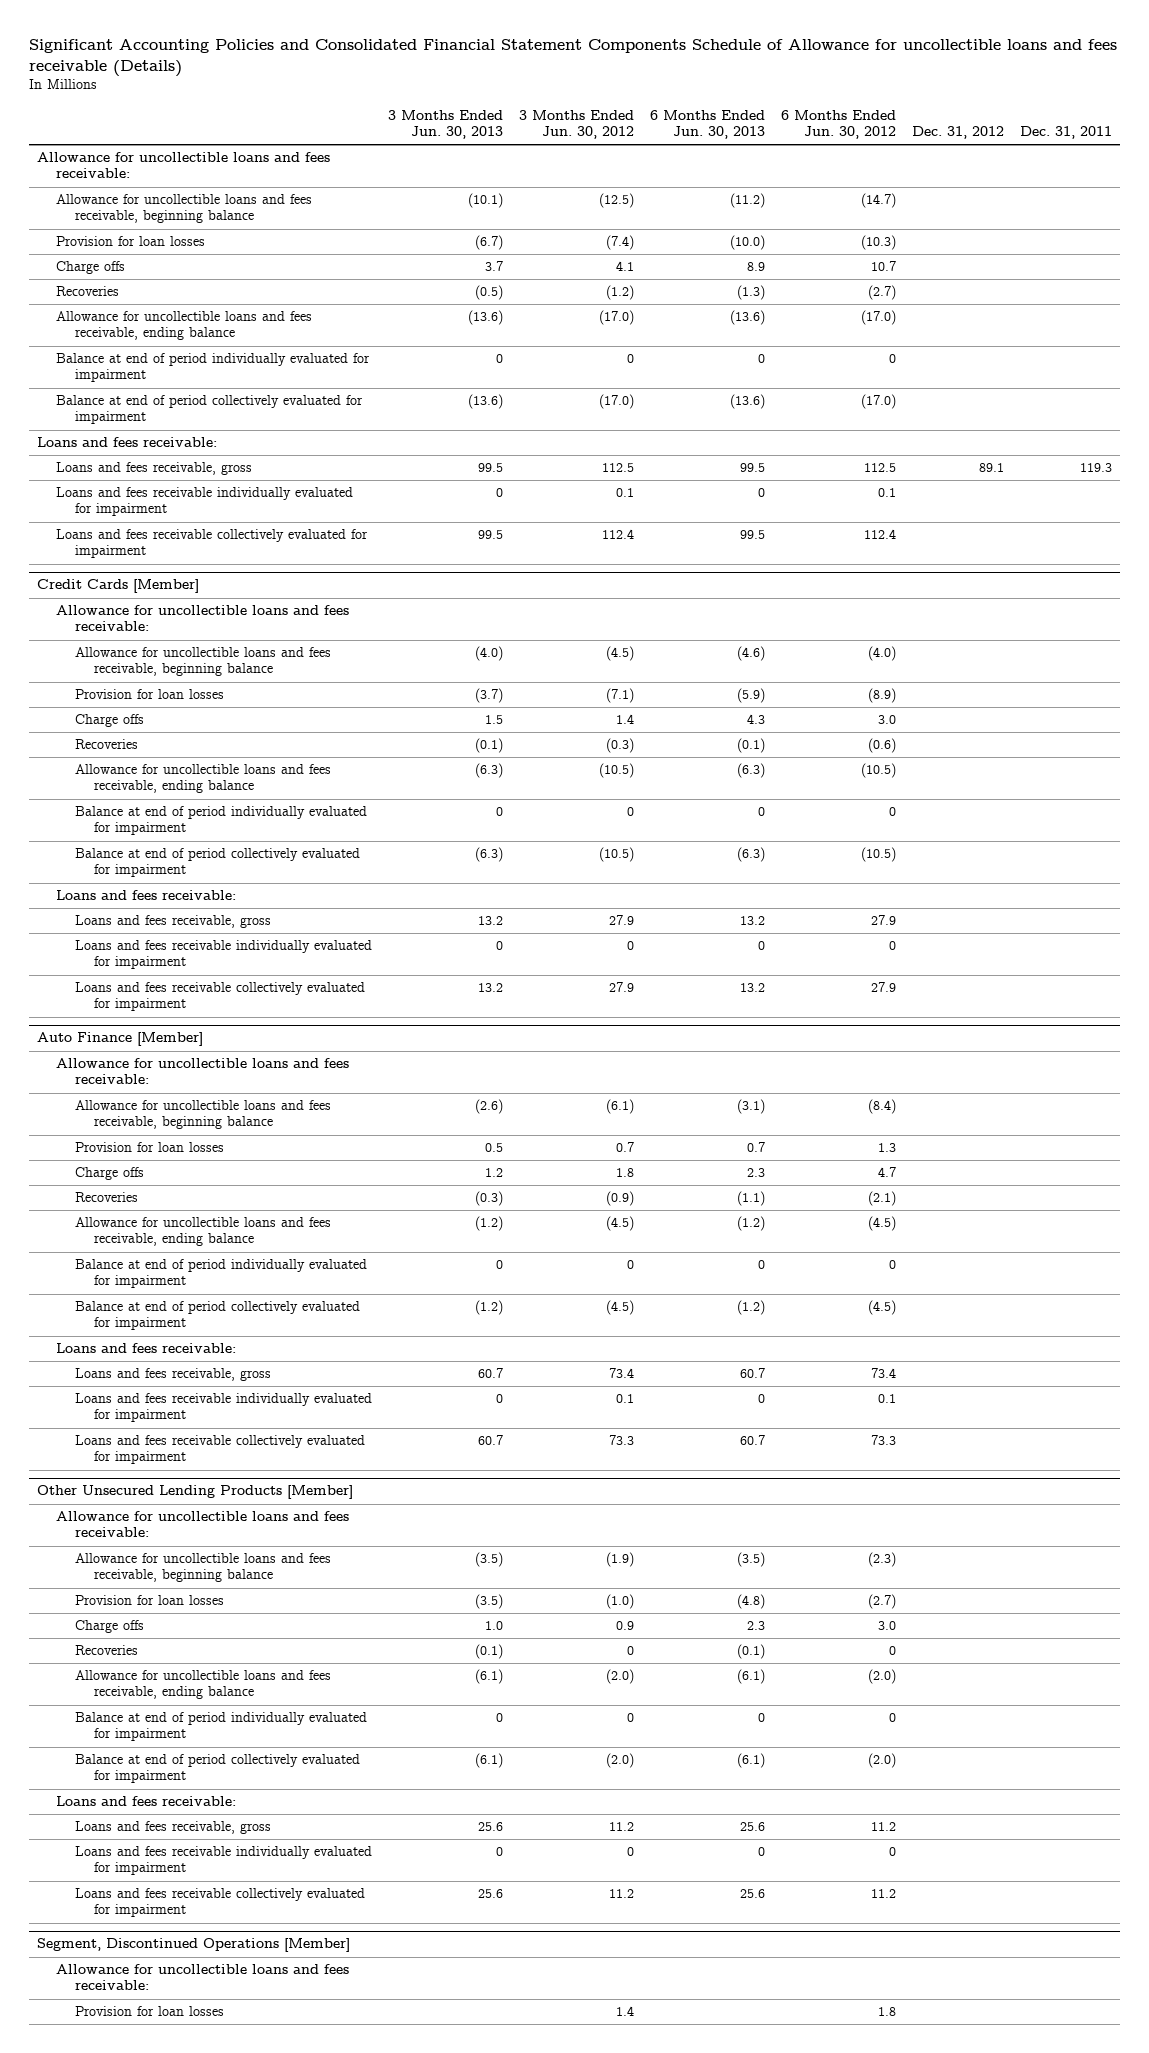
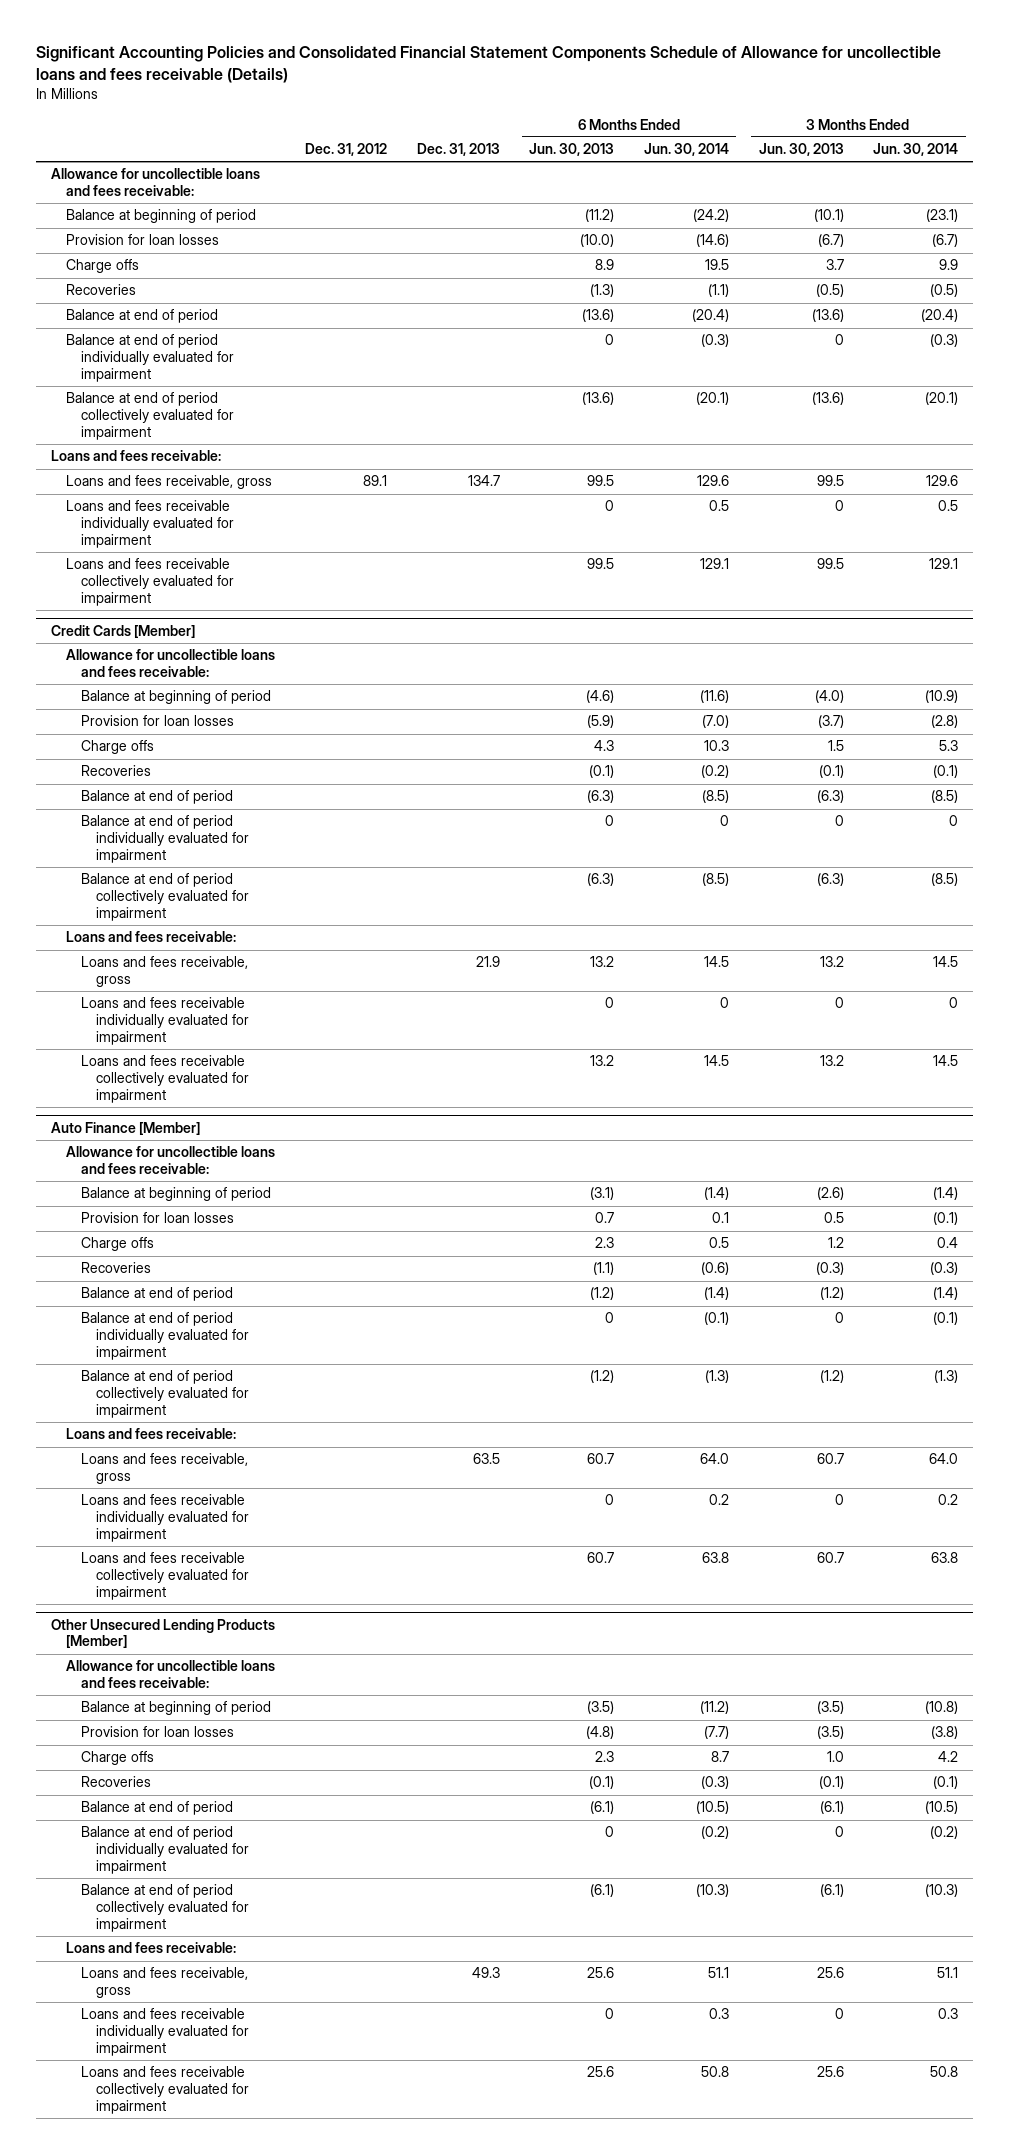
- | 3 Months Ended Jun. 30, 2013 | 3 Months Ended Jun. 30, 2012 | 6 Months Ended Jun. 30, 2013 | 6 Months Ended Jun. 30, 2012 | Dec. 31, 2012 | Dec. 31, 2011
+ | Dec. 31, 2012 | Dec. 31, 2013 | 6 Months Ended Jun. 30, 2013 | 6 Months Ended Jun. 30, 2014 | 3 Months Ended Jun. 30, 2013 | 3 Months Ended Jun. 30, 2014
- Allowance for uncollectible loans and fees receivable, beginning balance | (10.1) | (12.5) | (11.2) | (14.7) | |
+ Balance at beginning of period | | | (11.2) | (24.2) | (10.1) | (23.1)
- Allowance for uncollectible loans and fees receivable, ending balance | (13.6) | (17.0) | (13.6) | (17.0) | |
+ Balance at end of period | | | (13.6) | (20.4) | (13.6) | (20.4)
@ Credit Cards [Member]
- Allowance for uncollectible loans and fees receivable, beginning balance | (4.0) | (4.5) | (4.6) | (4.0) | |
+ Balance at beginning of period | | | (4.6) | (11.6) | (4.0) | (10.9)
- Allowance for uncollectible loans and fees receivable, ending balance | (6.3) | (10.5) | (6.3) | (10.5) | |
+ Balance at end of period | | | (6.3) | (8.5) | (6.3) | (8.5)
@ Auto Finance [Member]
- Allowance for uncollectible loans and fees receivable, beginning balance | (2.6) | (6.1) | (3.1) | (8.4) | |
+ Balance at beginning of period | | | (3.1) | (1.4) | (2.6) | (1.4)
- Allowance for uncollectible loans and fees receivable, ending balance | (1.2) | (4.5) | (1.2) | (4.5) | |
+ Balance at end of period | | | (1.2) | (1.4) | (1.2) | (1.4)
@ Other Unsecured Lending Products [Member]
- Allowance for uncollectible loans and fees receivable, beginning balance | (3.5) | (1.9) | (3.5) | (2.3) | |
+ Balance at beginning of period | | | (3.5) | (11.2) | (3.5) | (10.8)
- Allowance for uncollectible loans and fees receivable, ending balance | (6.1) | (2.0) | (6.1) | (2.0) | |
+ Balance at end of period | | | (6.1) | (10.5) | (6.1) | (10.5)
- Segment, Discontinued Operations [Member]
- Allowance for uncollectible loans and fees receivable:
- Provision for loan losses | | 1.4 | | 1.8 | |

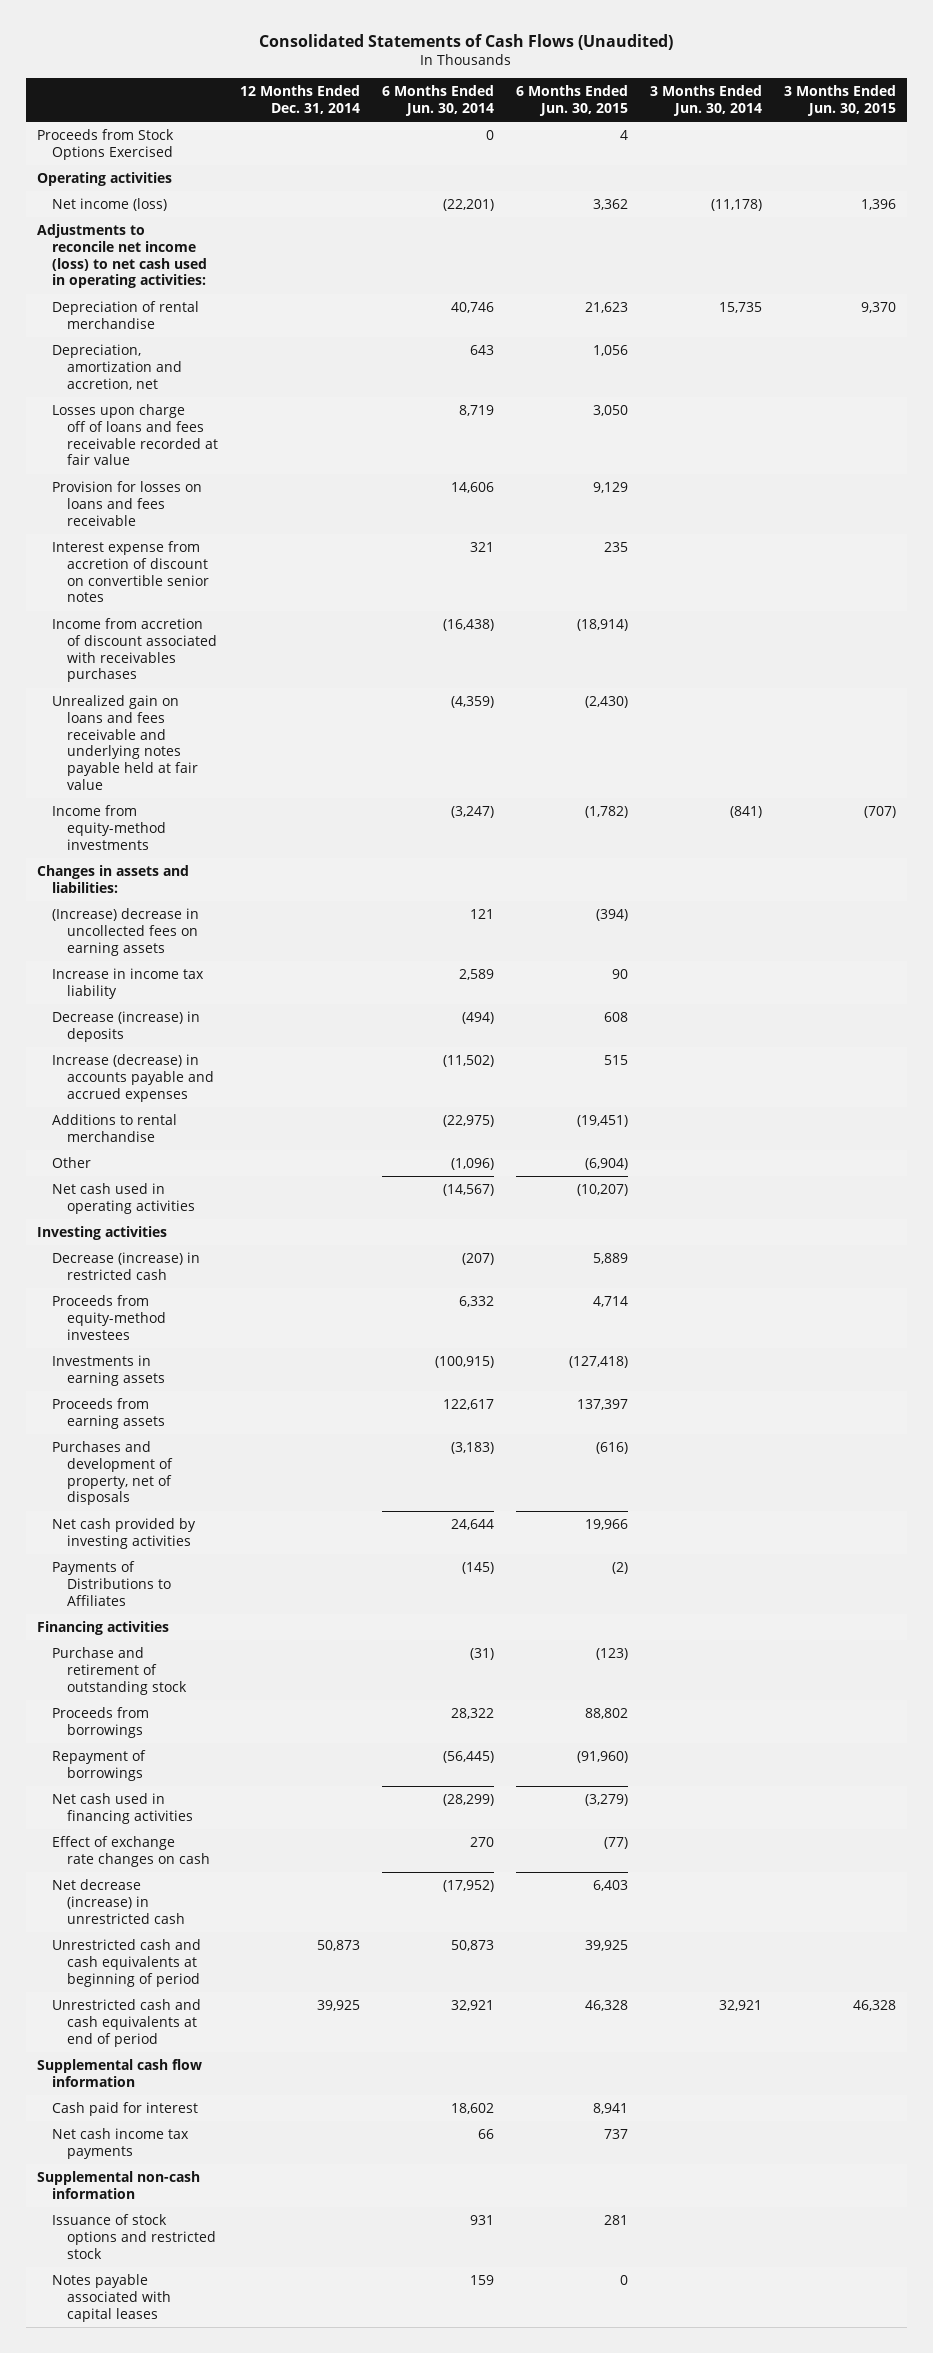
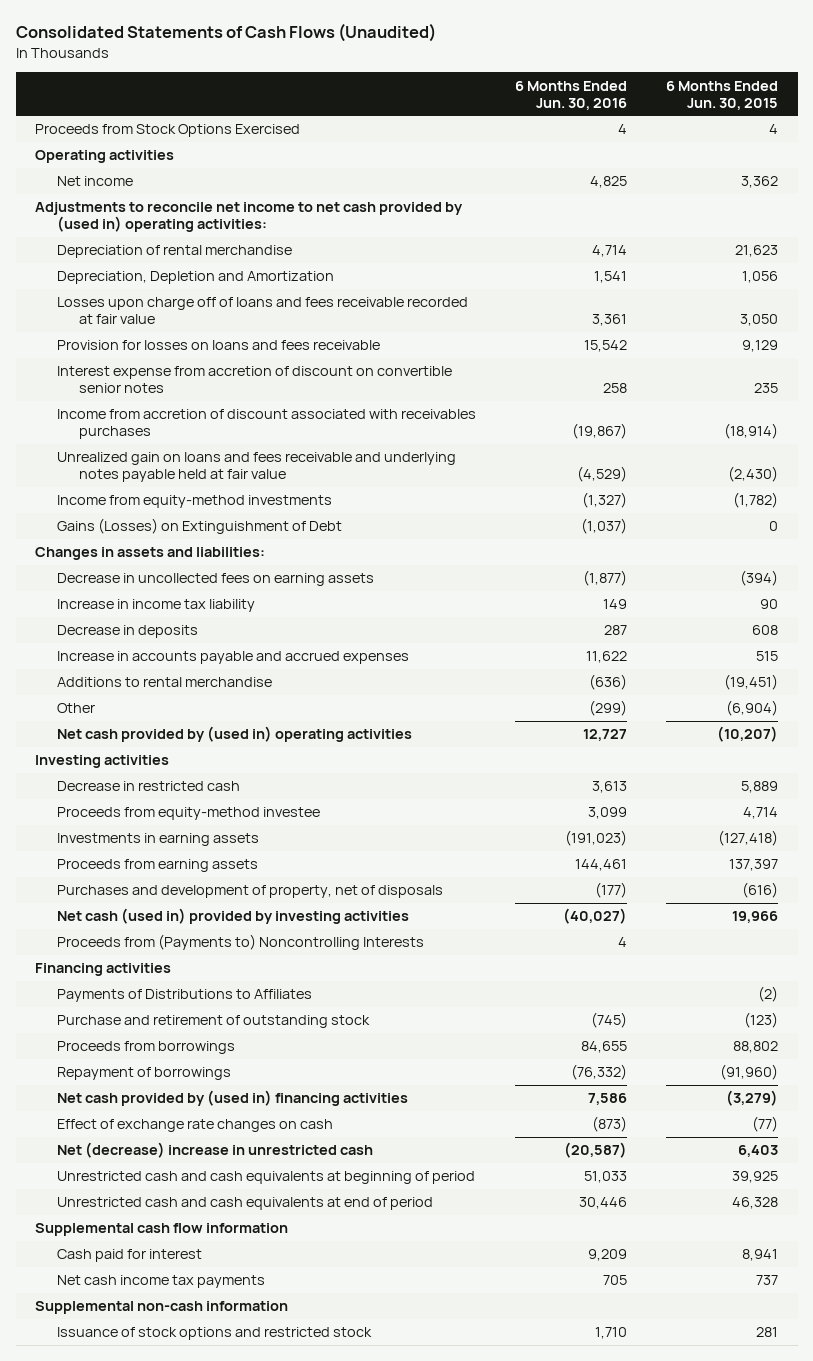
- | 12 Months Ended Dec. 31, 2014 | 6 Months Ended Jun. 30, 2014 | 6 Months Ended Jun. 30, 2015 | 3 Months Ended Jun. 30, 2014 | 3 Months Ended Jun. 30, 2015
+ | 6 Months Ended Jun. 30, 2016 | 6 Months Ended Jun. 30, 2015
- Net income (loss) | | (22,201) | 3,362 | (11,178) | 1,396
- Adjustments to reconcile net income (loss) to net cash used in operating activities:
+ Net income | 4,825 | 3,362
+ Adjustments to reconcile net income to net cash provided by (used in) operating activities:
- Depreciation, amortization and accretion, net | | 643 | 1,056 | |
+ Depreciation, Depletion and Amortization | 1,541 | 1,056
+ Gains (Losses) on Extinguishment of Debt | (1,037) | 0
- (Increase) decrease in uncollected fees on earning assets | | 121 | (394) | |
+ Decrease in uncollected fees on earning assets | (1,877) | (394)
- Decrease (increase) in deposits | | (494) | 608 | |
- Increase (decrease) in accounts payable and accrued expenses | | (11,502) | 515 | |
+ Decrease in deposits | 287 | 608
+ Increase in accounts payable and accrued expenses | 11,622 | 515
- Net cash used in operating activities | | (14,567) | (10,207) | |
+ Net cash provided by (used in) operating activities | 12,727 | (10,207)
- Decrease (increase) in restricted cash | | (207) | 5,889 | |
- Proceeds from equity-method investees | | 6,332 | 4,714 | |
+ Decrease in restricted cash | 3,613 | 5,889
+ Proceeds from equity-method investee | 3,099 | 4,714
- Net cash provided by investing activities | | 24,644 | 19,966 | |
+ Net cash (used in) provided by investing activities | (40,027) | 19,966
+ Proceeds from (Payments to) Noncontrolling Interests | 4 |
moved down: Payments of Distributions to Affiliates | | (2)
- Net cash used in financing activities | | (28,299) | (3,279) | |
+ Net cash provided by (used in) financing activities | 7,586 | (3,279)
- Net decrease (increase) in unrestricted cash | | (17,952) | 6,403 | |
+ Net (decrease) increase in unrestricted cash | (20,587) | 6,403
- Notes payable associated with capital leases | | 159 | 0 | |

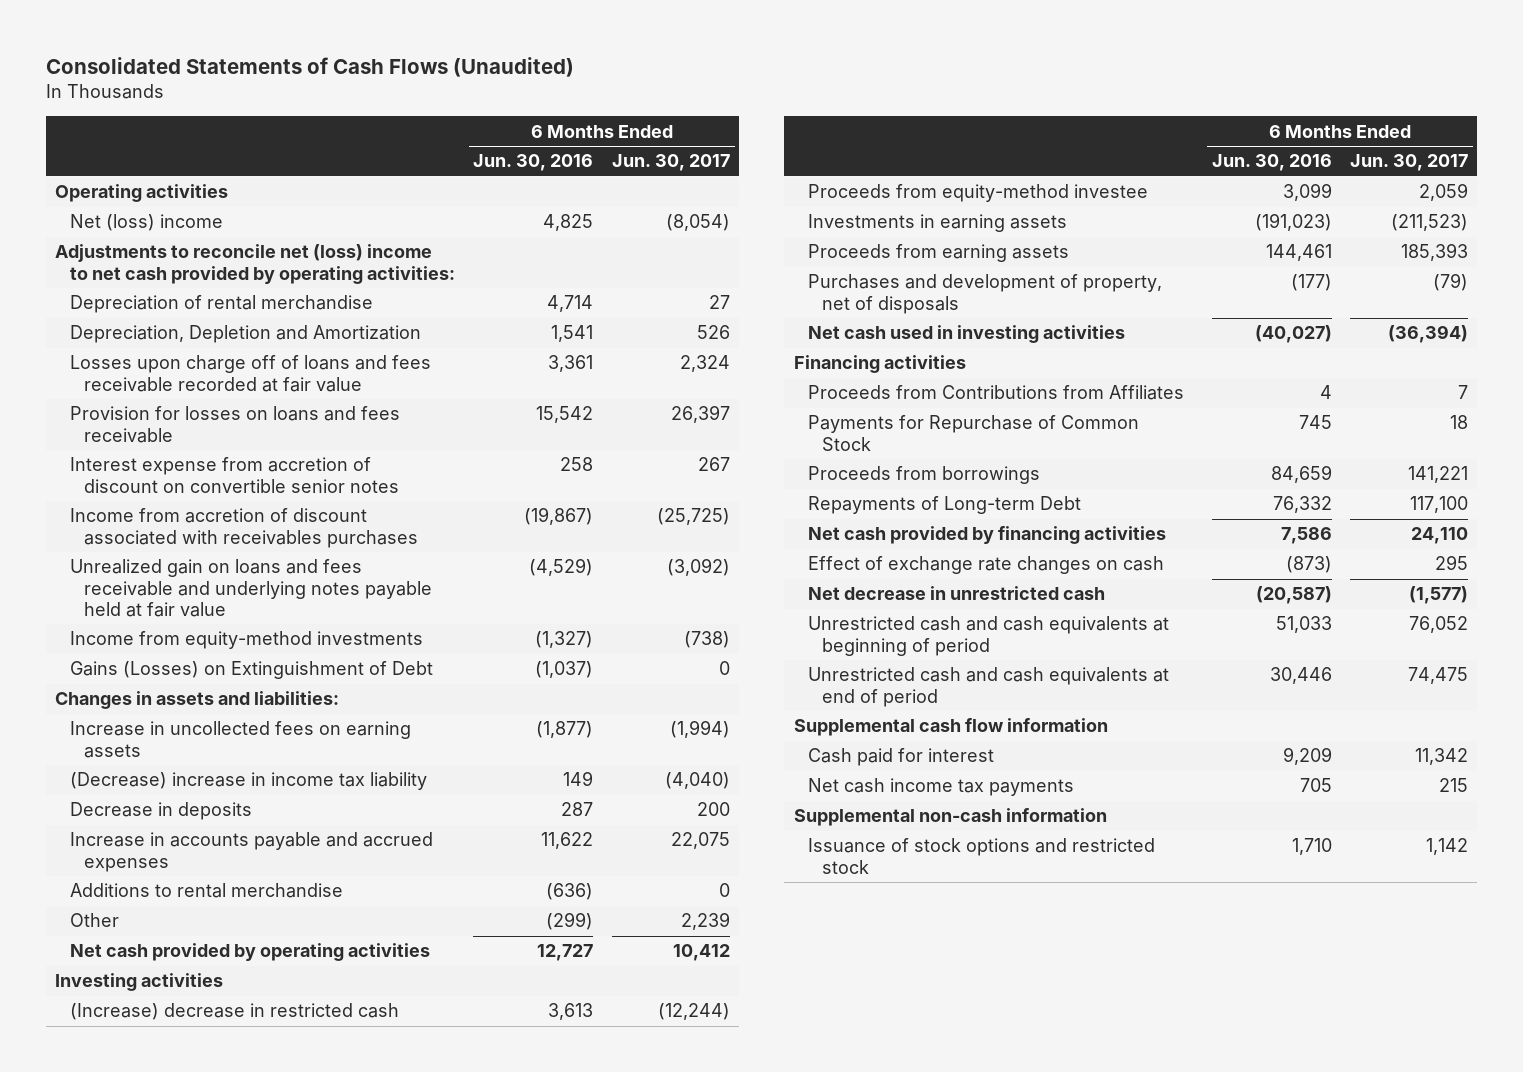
- | 6 Months Ended Jun. 30, 2016 | 6 Months Ended Jun. 30, 2015
+ | 6 Months Ended Jun. 30, 2016 | 6 Months Ended Jun. 30, 2017
- Proceeds from Stock Options Exercised | 4 | 4
- Net income | 4,825 | 3,362
- Adjustments to reconcile net income to net cash provided by (used in) operating activities:
+ Net (loss) income | 4,825 | (8,054)
+ Adjustments to reconcile net (loss) income to net cash provided by operating activities:
- Decrease in uncollected fees on earning assets | (1,877) | (394)
- Increase in income tax liability | 149 | 90
+ Increase in uncollected fees on earning assets | (1,877) | (1,994)
+ (Decrease) increase in income tax liability | 149 | (4,040)
- Net cash provided by (used in) operating activities | 12,727 | (10,207)
+ Net cash provided by operating activities | 12,727 | 10,412
- Decrease in restricted cash | 3,613 | 5,889
+ (Increase) decrease in restricted cash | 3,613 | (12,244)
- Net cash (used in) provided by investing activities | (40,027) | 19,966
- Proceeds from (Payments to) Noncontrolling Interests | 4 |
+ Net cash used in investing activities | (40,027) | (36,394)
- Payments of Distributions to Affiliates | | (2)
- Purchase and retirement of outstanding stock | (745) | (123)
- Proceeds from borrowings | 84,655 | 88,802
- Repayment of borrowings | (76,332) | (91,960)
- Net cash provided by (used in) financing activities | 7,586 | (3,279)
+ Proceeds from Contributions from Affiliates | 4 | 7
+ Payments for Repurchase of Common Stock | 745 | 18
+ Proceeds from borrowings | 84,659 | 141,221
+ Repayments of Long-term Debt | 76,332 | 117,100
+ Net cash provided by financing activities | 7,586 | 24,110
- Net (decrease) increase in unrestricted cash | (20,587) | 6,403
+ Net decrease in unrestricted cash | (20,587) | (1,577)

